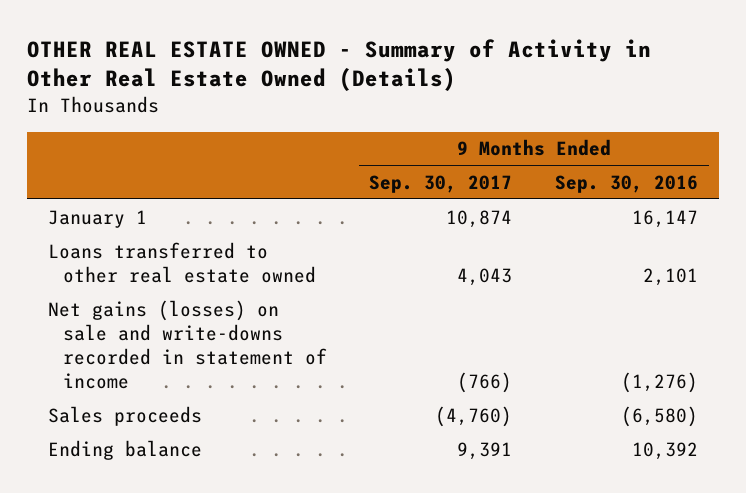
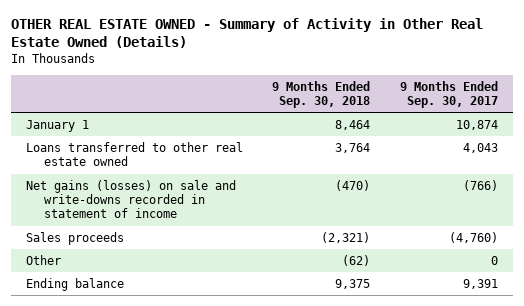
- | 9 Months Ended Sep. 30, 2017 | 9 Months Ended Sep. 30, 2016
+ | 9 Months Ended Sep. 30, 2018 | 9 Months Ended Sep. 30, 2017
+ Other | (62) | 0

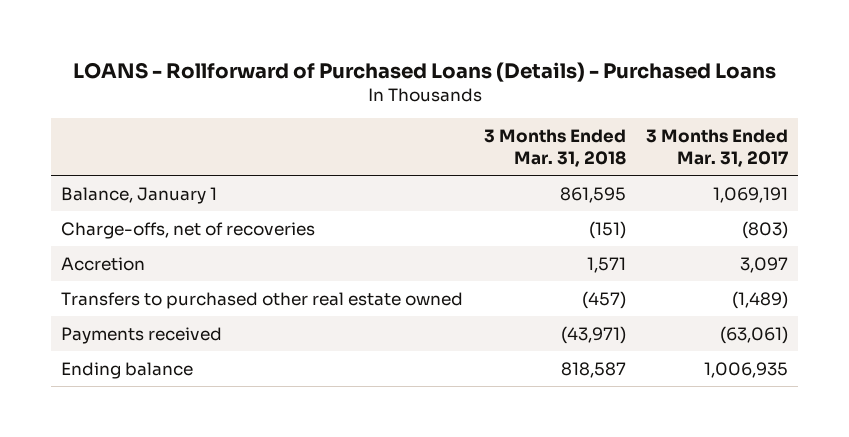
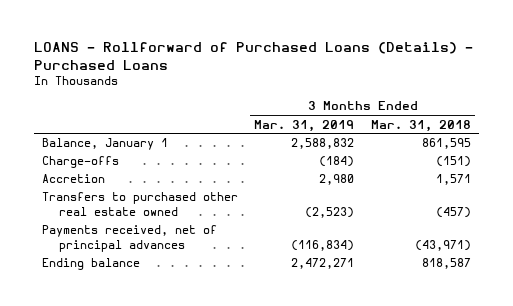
- | 3 Months Ended Mar. 31, 2018 | 3 Months Ended Mar. 31, 2017
+ | 3 Months Ended Mar. 31, 2019 | 3 Months Ended Mar. 31, 2018
- Charge-offs, net of recoveries | (151) | (803)
+ Charge-offs | (184) | (151)
- Payments received | (43,971) | (63,061)
+ Payments received, net of principal advances | (116,834) | (43,971)

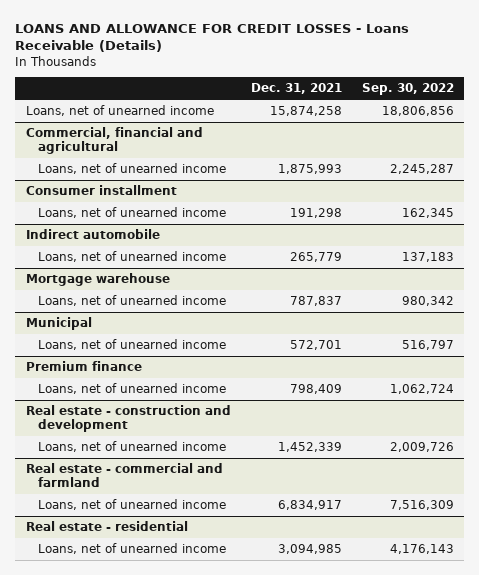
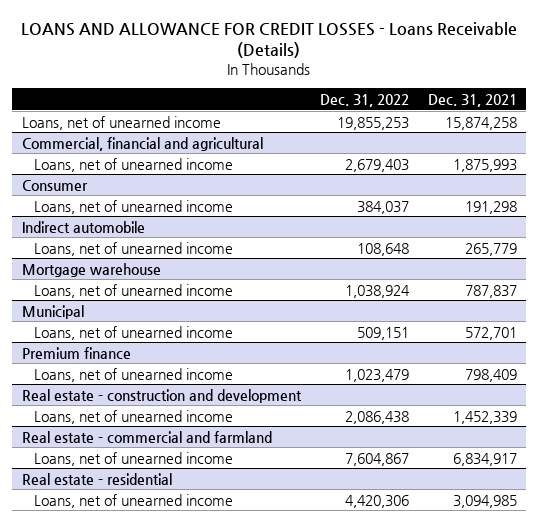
- | Dec. 31, 2021 | Sep. 30, 2022
+ | Dec. 31, 2022 | Dec. 31, 2021
- Consumer installment
+ Consumer

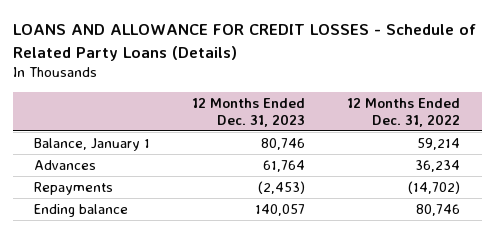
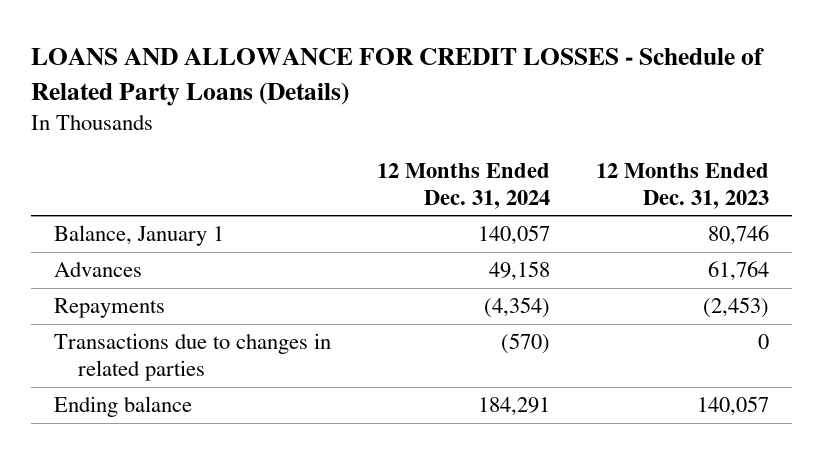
- | 12 Months Ended Dec. 31, 2023 | 12 Months Ended Dec. 31, 2022
+ | 12 Months Ended Dec. 31, 2024 | 12 Months Ended Dec. 31, 2023
+ Transactions due to changes in related parties | (570) | 0

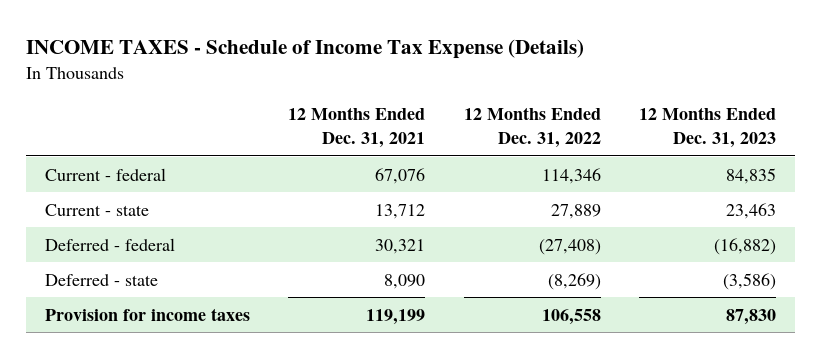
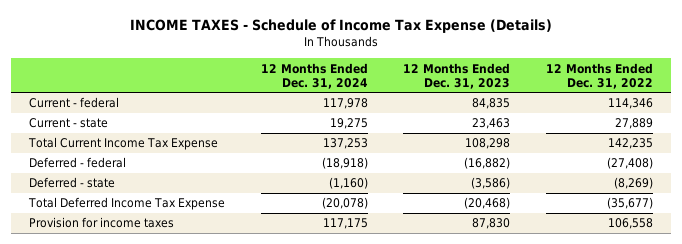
- | 12 Months Ended Dec. 31, 2021 | 12 Months Ended Dec. 31, 2022 | 12 Months Ended Dec. 31, 2023
+ | 12 Months Ended Dec. 31, 2024 | 12 Months Ended Dec. 31, 2023 | 12 Months Ended Dec. 31, 2022
+ Total Current Income Tax Expense | 137,253 | 108,298 | 142,235
+ Total Deferred Income Tax Expense | (20,078) | (20,468) | (35,677)

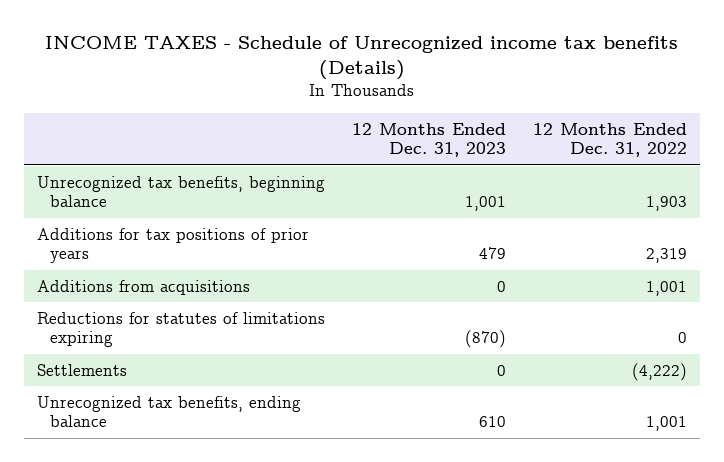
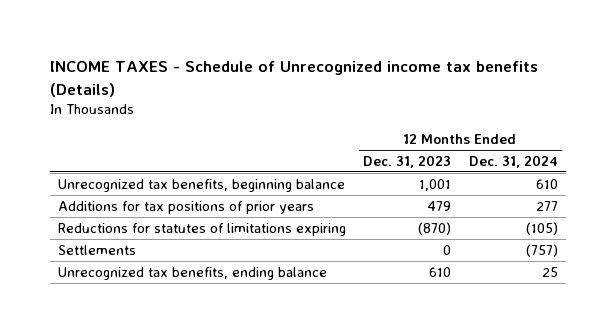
- | 12 Months Ended Dec. 31, 2023 | 12 Months Ended Dec. 31, 2022
+ | 12 Months Ended Dec. 31, 2023 | 12 Months Ended Dec. 31, 2024
- Additions from acquisitions | 0 | 1,001

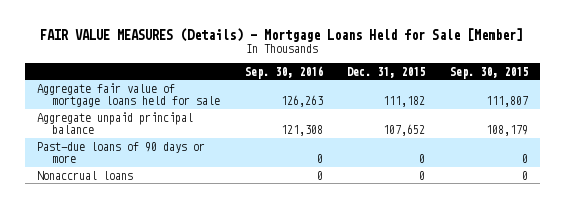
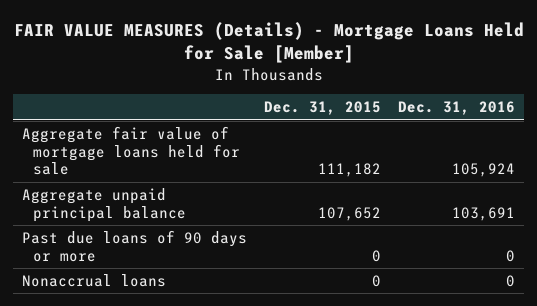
- | Sep. 30, 2016 | Dec. 31, 2015 | Sep. 30, 2015
+ | Dec. 31, 2015 | Dec. 31, 2016
- Past-due loans of 90 days or more | 0 | 0 | 0
+ Past due loans of 90 days or more | 0 | 0

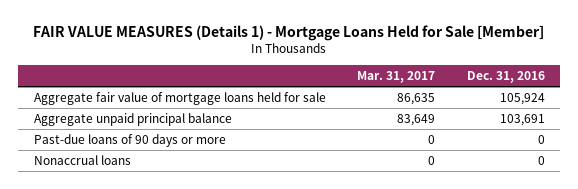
- FAIR VALUE MEASURES (Details) - Mortgage Loans Held for Sale [Member]
+ FAIR VALUE MEASURES (Details 1) - Mortgage Loans Held for Sale [Member]
- | Dec. 31, 2015 | Dec. 31, 2016
+ | Mar. 31, 2017 | Dec. 31, 2016
- Past due loans of 90 days or more | 0 | 0
+ Past-due loans of 90 days or more | 0 | 0

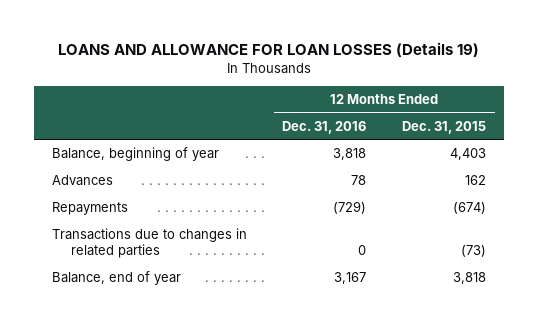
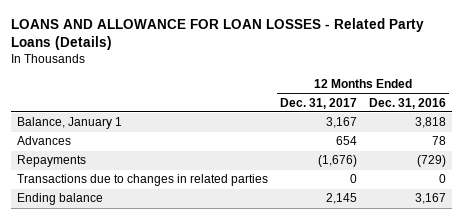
- LOANS AND ALLOWANCE FOR LOAN LOSSES (Details 19)
+ LOANS AND ALLOWANCE FOR LOAN LOSSES - Related Party Loans (Details)
- | 12 Months Ended Dec. 31, 2016 | 12 Months Ended Dec. 31, 2015
+ | 12 Months Ended Dec. 31, 2017 | 12 Months Ended Dec. 31, 2016
- Balance, beginning of year | 3,818 | 4,403
+ Balance, January 1 | 3,167 | 3,818
- Balance, end of year | 3,167 | 3,818
+ Ending balance | 2,145 | 3,167

